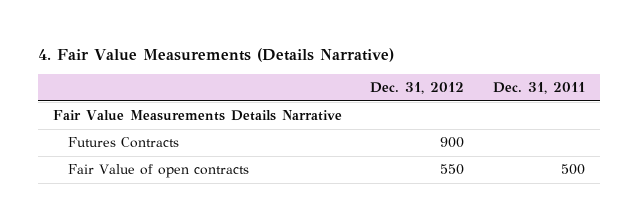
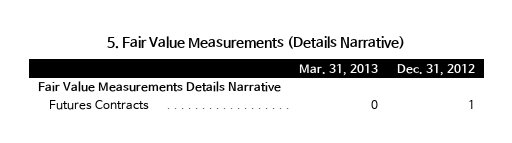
- 4. Fair Value Measurements (Details Narrative)
+ 5. Fair Value Measurements (Details Narrative)
- | Dec. 31, 2012 | Dec. 31, 2011
+ | Mar. 31, 2013 | Dec. 31, 2012
- Futures Contracts | 900 |
- Fair Value of open contracts | 550 | 500
+ Futures Contracts | 0 | 1

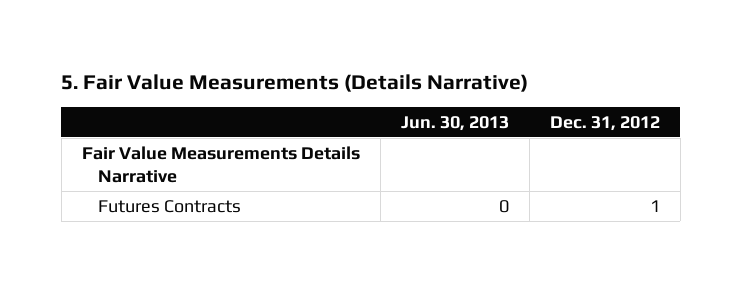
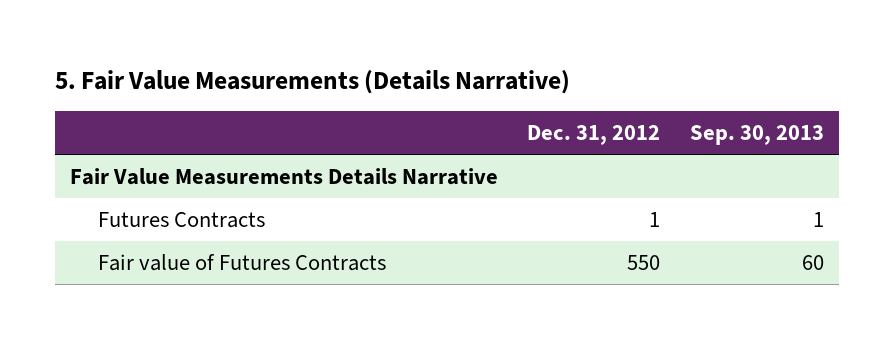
- | Jun. 30, 2013 | Dec. 31, 2012
+ | Dec. 31, 2012 | Sep. 30, 2013
+ Fair value of Futures Contracts | 550 | 60

